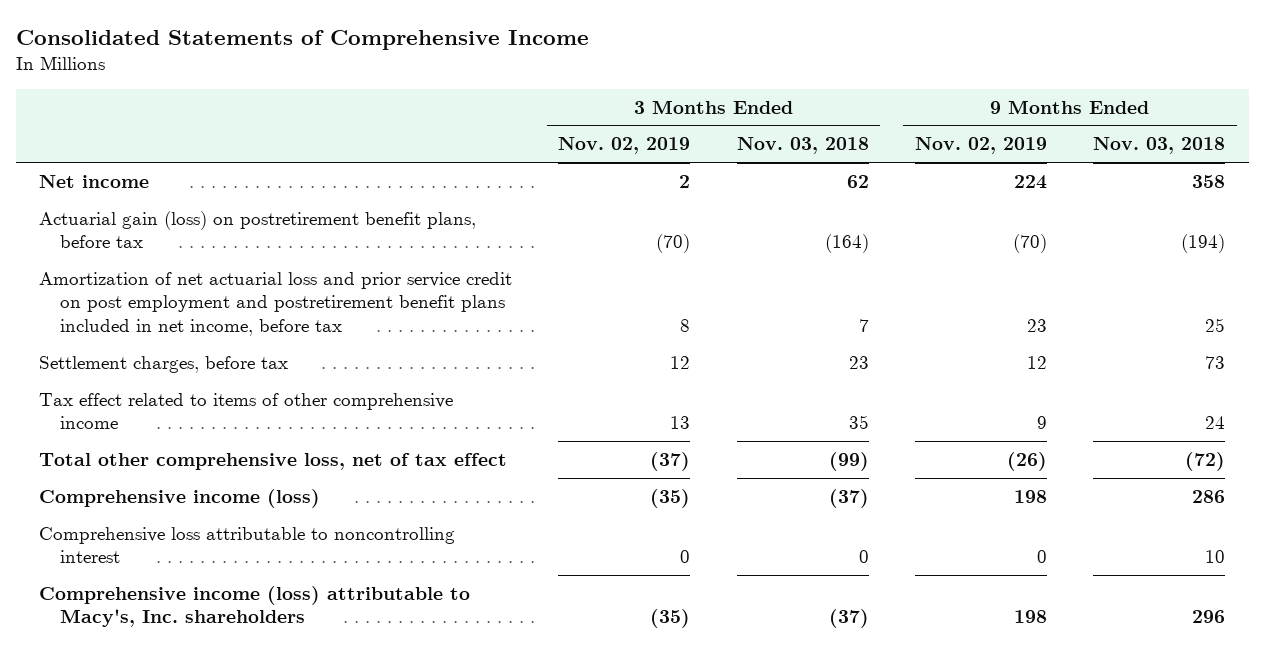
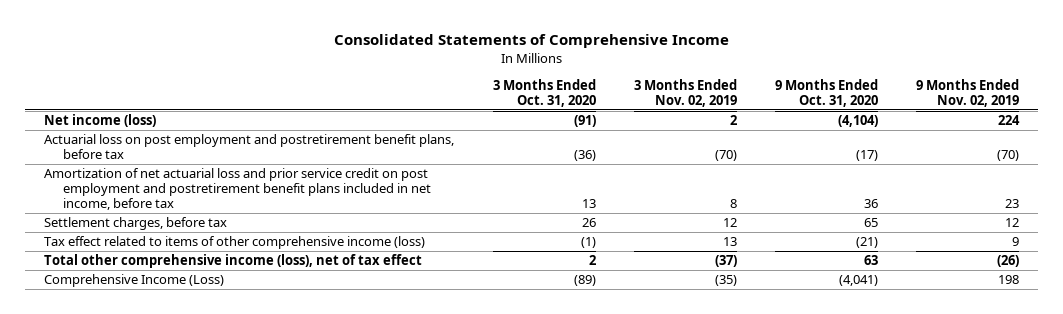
- | 3 Months Ended Nov. 02, 2019 | 3 Months Ended Nov. 03, 2018 | 9 Months Ended Nov. 02, 2019 | 9 Months Ended Nov. 03, 2018
+ | 3 Months Ended Oct. 31, 2020 | 3 Months Ended Nov. 02, 2019 | 9 Months Ended Oct. 31, 2020 | 9 Months Ended Nov. 02, 2019
- Net income | 2 | 62 | 224 | 358
- Actuarial gain (loss) on postretirement benefit plans, before tax | (70) | (164) | (70) | (194)
+ Net income (loss) | (91) | 2 | (4,104) | 224
+ Actuarial loss on post employment and postretirement benefit plans, before tax | (36) | (70) | (17) | (70)
- Tax effect related to items of other comprehensive income | 13 | 35 | 9 | 24
- Total other comprehensive loss, net of tax effect | (37) | (99) | (26) | (72)
- Comprehensive income (loss) | (35) | (37) | 198 | 286
- Comprehensive loss attributable to noncontrolling interest | 0 | 0 | 0 | 10
- Comprehensive income (loss) attributable to Macy's, Inc. shareholders | (35) | (37) | 198 | 296
+ Tax effect related to items of other comprehensive income (loss) | (1) | 13 | (21) | 9
+ Total other comprehensive income (loss), net of tax effect | 2 | (37) | 63 | (26)
+ Comprehensive Income (Loss) | (89) | (35) | (4,041) | 198

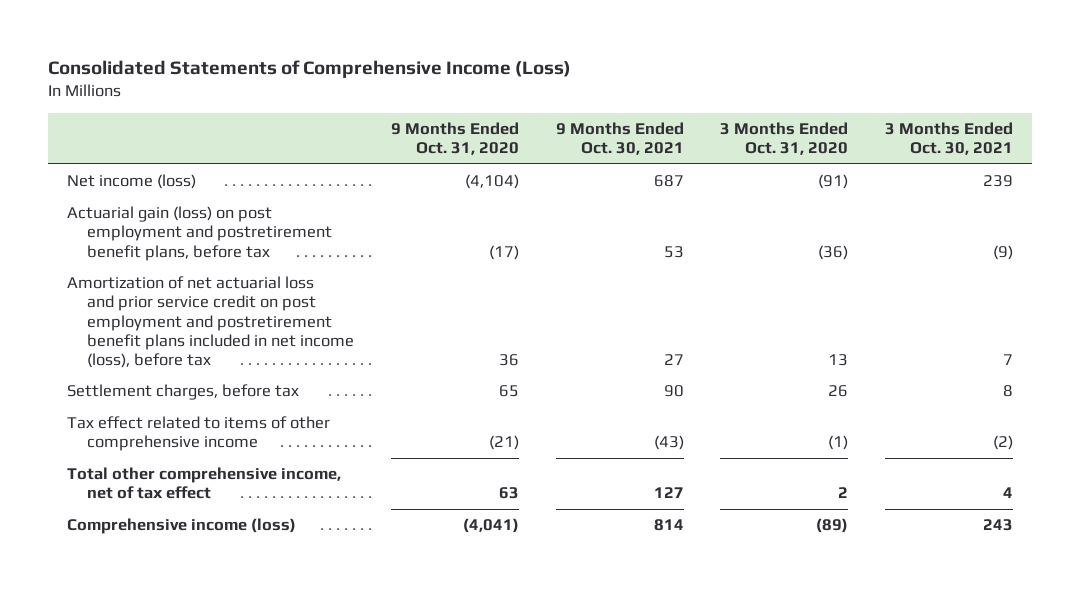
- Consolidated Statements of Comprehensive Income
+ Consolidated Statements of Comprehensive Income (Loss)
- | 3 Months Ended Oct. 31, 2020 | 3 Months Ended Nov. 02, 2019 | 9 Months Ended Oct. 31, 2020 | 9 Months Ended Nov. 02, 2019
+ | 9 Months Ended Oct. 31, 2020 | 9 Months Ended Oct. 30, 2021 | 3 Months Ended Oct. 31, 2020 | 3 Months Ended Oct. 30, 2021
- Actuarial loss on post employment and postretirement benefit plans, before tax | (36) | (70) | (17) | (70)
- Amortization of net actuarial loss and prior service credit on post employment and postretirement benefit plans included in net income, before tax | 13 | 8 | 36 | 23
+ Actuarial gain (loss) on post employment and postretirement benefit plans, before tax | (17) | 53 | (36) | (9)
+ Amortization of net actuarial loss and prior service credit on post employment and postretirement benefit plans included in net income (loss), before tax | 36 | 27 | 13 | 7
- Tax effect related to items of other comprehensive income (loss) | (1) | 13 | (21) | 9
- Total other comprehensive income (loss), net of tax effect | 2 | (37) | 63 | (26)
- Comprehensive Income (Loss) | (89) | (35) | (4,041) | 198
+ Tax effect related to items of other comprehensive income | (21) | (43) | (1) | (2)
+ Total other comprehensive income, net of tax effect | 63 | 127 | 2 | 4
+ Comprehensive income (loss) | (4,041) | 814 | (89) | 243

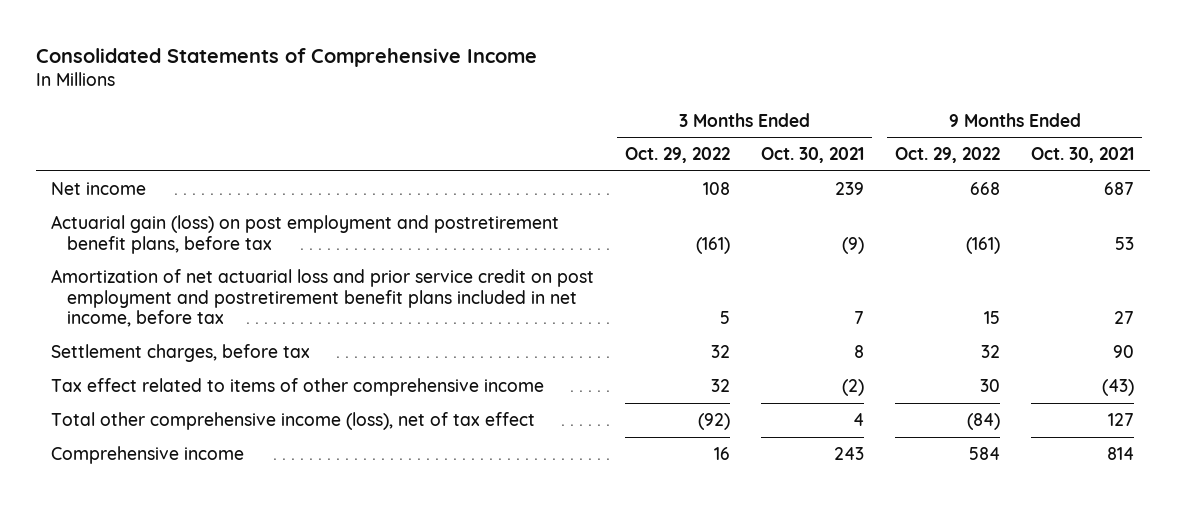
- Consolidated Statements of Comprehensive Income (Loss)
+ Consolidated Statements of Comprehensive Income
- | 9 Months Ended Oct. 31, 2020 | 9 Months Ended Oct. 30, 2021 | 3 Months Ended Oct. 31, 2020 | 3 Months Ended Oct. 30, 2021
+ | 3 Months Ended Oct. 29, 2022 | 3 Months Ended Oct. 30, 2021 | 9 Months Ended Oct. 29, 2022 | 9 Months Ended Oct. 30, 2021
- Net income (loss) | (4,104) | 687 | (91) | 239
+ Net income | 108 | 239 | 668 | 687
- Amortization of net actuarial loss and prior service credit on post employment and postretirement benefit plans included in net income (loss), before tax | 36 | 27 | 13 | 7
+ Amortization of net actuarial loss and prior service credit on post employment and postretirement benefit plans included in net income, before tax | 5 | 7 | 15 | 27
- Total other comprehensive income, net of tax effect | 63 | 127 | 2 | 4
- Comprehensive income (loss) | (4,041) | 814 | (89) | 243
+ Total other comprehensive income (loss), net of tax effect | (92) | 4 | (84) | 127
+ Comprehensive income | 16 | 243 | 584 | 814

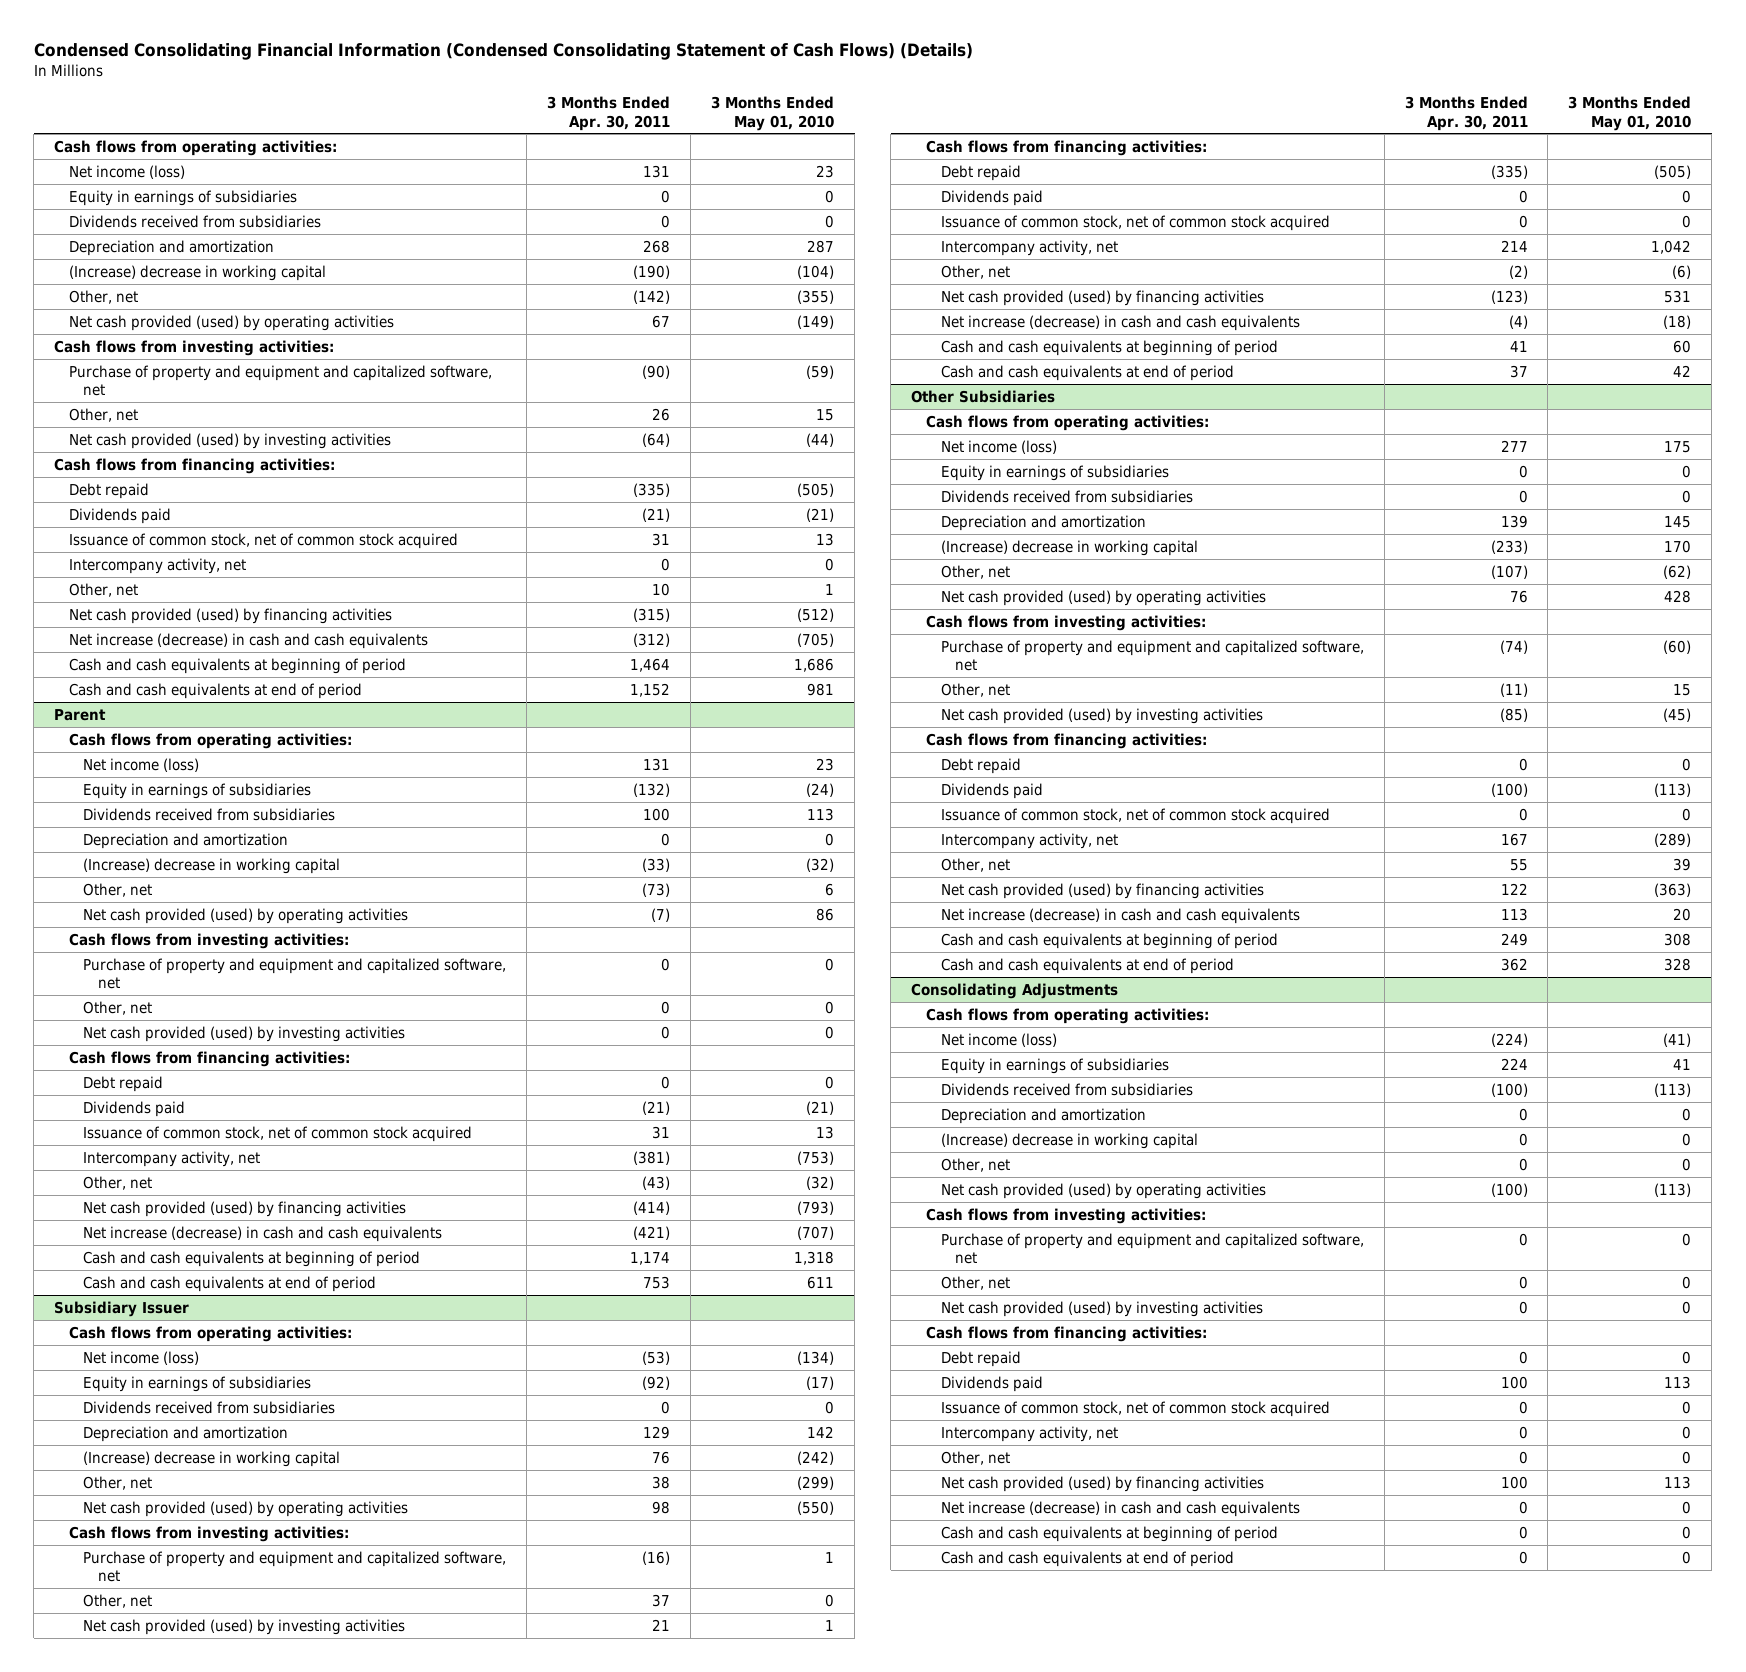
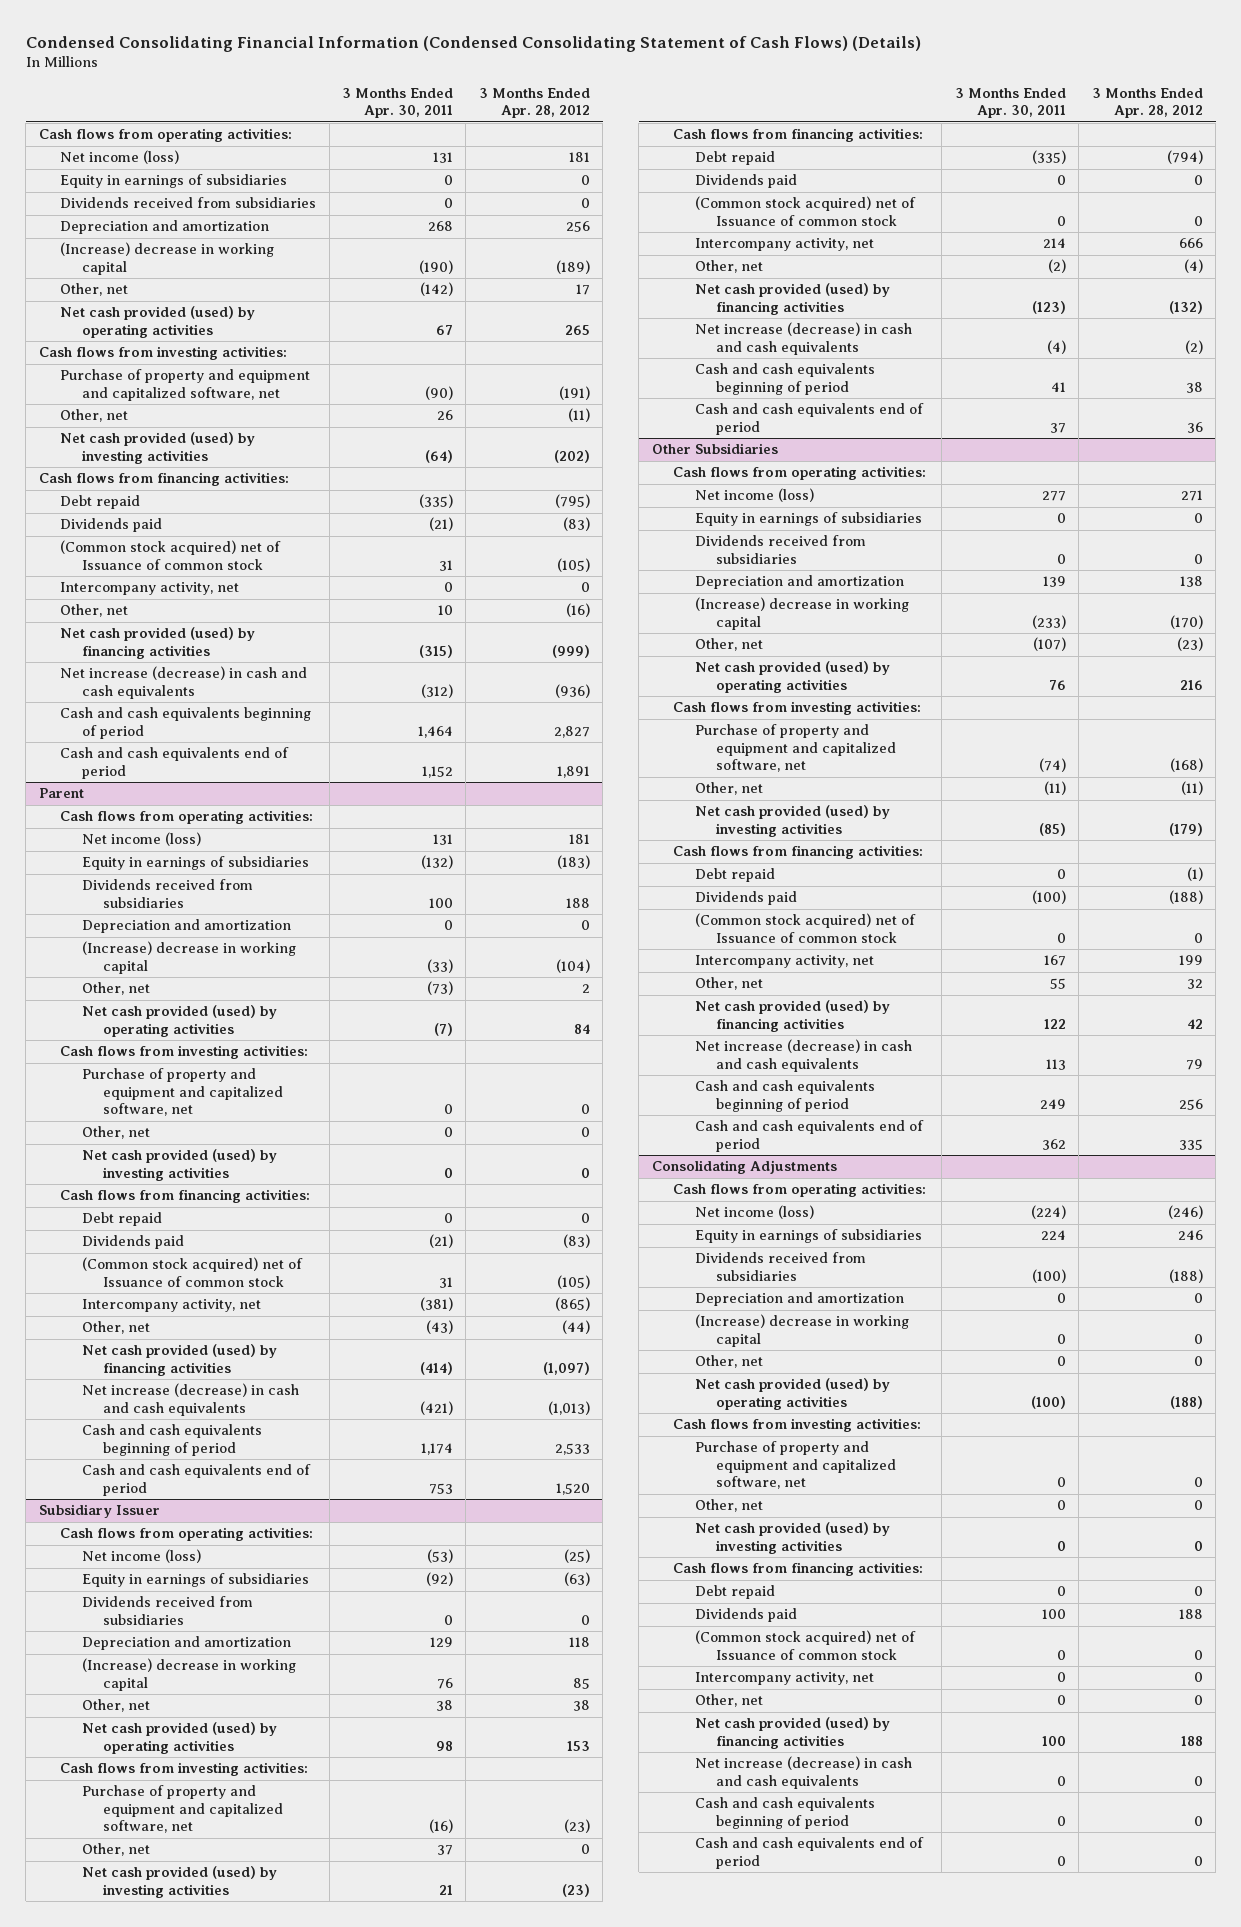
- | 3 Months Ended Apr. 30, 2011 | 3 Months Ended May 01, 2010
+ | 3 Months Ended Apr. 30, 2011 | 3 Months Ended Apr. 28, 2012
- Issuance of common stock, net of common stock acquired | 31 | 13
+ (Common stock acquired) net of Issuance of common stock | 31 | (105)
- Cash and cash equivalents at beginning of period | 1,464 | 1,686
- Cash and cash equivalents at end of period | 1,152 | 981
+ Cash and cash equivalents beginning of period | 1,464 | 2,827
+ Cash and cash equivalents end of period | 1,152 | 1,891
@ Parent
- Issuance of common stock, net of common stock acquired | 31 | 13
+ (Common stock acquired) net of Issuance of common stock | 31 | (105)
- Cash and cash equivalents at beginning of period | 1,174 | 1,318
- Cash and cash equivalents at end of period | 753 | 611
+ Cash and cash equivalents beginning of period | 1,174 | 2,533
+ Cash and cash equivalents end of period | 753 | 1,520
@ Subsidiary Issuer
- Issuance of common stock, net of common stock acquired | 0 | 0
+ (Common stock acquired) net of Issuance of common stock | 0 | 0
- Cash and cash equivalents at beginning of period | 41 | 60
- Cash and cash equivalents at end of period | 37 | 42
+ Cash and cash equivalents beginning of period | 41 | 38
+ Cash and cash equivalents end of period | 37 | 36
@ Other Subsidiaries
- Issuance of common stock, net of common stock acquired | 0 | 0
+ (Common stock acquired) net of Issuance of common stock | 0 | 0
- Cash and cash equivalents at beginning of period | 249 | 308
- Cash and cash equivalents at end of period | 362 | 328
+ Cash and cash equivalents beginning of period | 249 | 256
+ Cash and cash equivalents end of period | 362 | 335
@ Consolidating Adjustments
- Issuance of common stock, net of common stock acquired | 0 | 0
+ (Common stock acquired) net of Issuance of common stock | 0 | 0
- Cash and cash equivalents at beginning of period | 0 | 0
- Cash and cash equivalents at end of period | 0 | 0
+ Cash and cash equivalents beginning of period | 0 | 0
+ Cash and cash equivalents end of period | 0 | 0

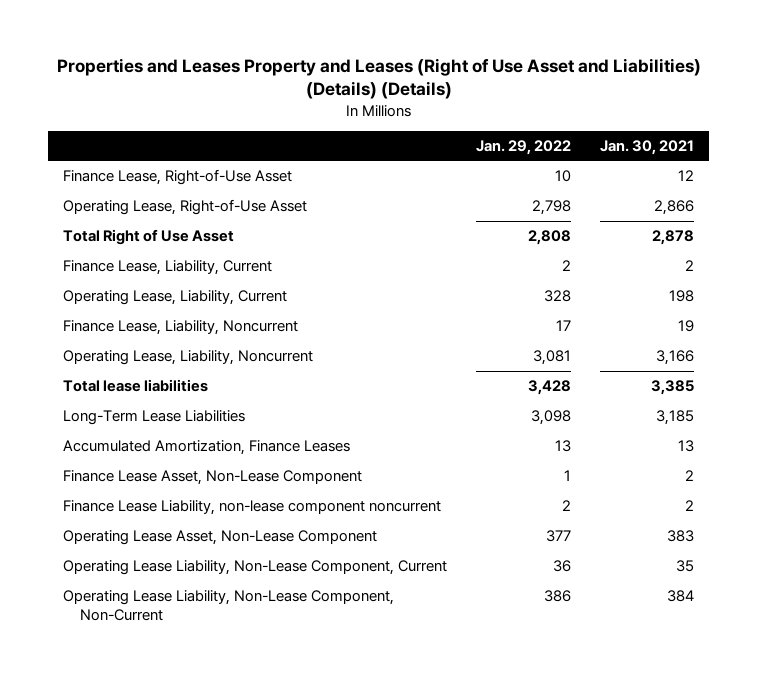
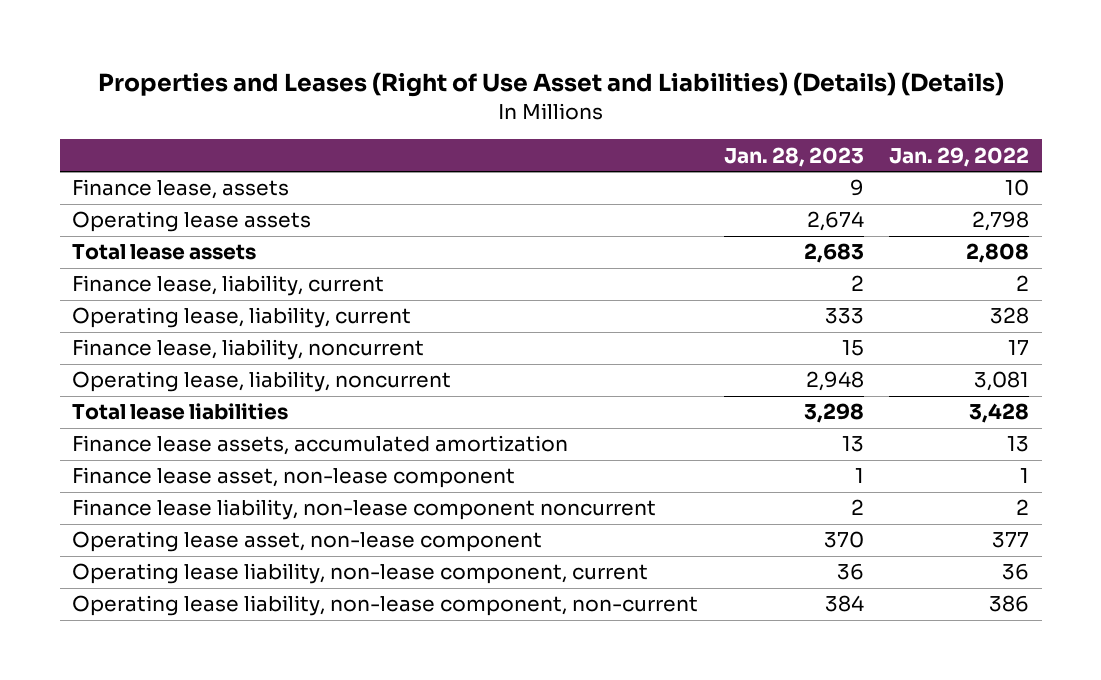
- Properties and Leases Property and Leases (Right of Use Asset and Liabilities) (Details) (Details)
+ Properties and Leases (Right of Use Asset and Liabilities) (Details) (Details)
- | Jan. 29, 2022 | Jan. 30, 2021
+ | Jan. 28, 2023 | Jan. 29, 2022
- Finance Lease, Right-of-Use Asset | 10 | 12
- Operating Lease, Right-of-Use Asset | 2,798 | 2,866
- Total Right of Use Asset | 2,808 | 2,878
- Finance Lease, Liability, Current | 2 | 2
- Operating Lease, Liability, Current | 328 | 198
- Finance Lease, Liability, Noncurrent | 17 | 19
- Operating Lease, Liability, Noncurrent | 3,081 | 3,166
+ Finance lease, assets | 9 | 10
+ Operating lease assets | 2,674 | 2,798
+ Total lease assets | 2,683 | 2,808
+ Finance lease, liability, current | 2 | 2
+ Operating lease, liability, current | 333 | 328
+ Finance lease, liability, noncurrent | 15 | 17
+ Operating lease, liability, noncurrent | 2,948 | 3,081
- Long-Term Lease Liabilities | 3,098 | 3,185
- Accumulated Amortization, Finance Leases | 13 | 13
- Finance Lease Asset, Non-Lease Component | 1 | 2
- Finance Lease Liability, non-lease component noncurrent | 2 | 2
- Operating Lease Asset, Non-Lease Component | 377 | 383
- Operating Lease Liability, Non-Lease Component, Current | 36 | 35
- Operating Lease Liability, Non-Lease Component, Non-Current | 386 | 384
+ Finance lease assets, accumulated amortization | 13 | 13
+ Finance lease asset, non-lease component | 1 | 1
+ Finance lease liability, non-lease component noncurrent | 2 | 2
+ Operating lease asset, non-lease component | 370 | 377
+ Operating lease liability, non-lease component, current | 36 | 36
+ Operating lease liability, non-lease component, non-current | 384 | 386

